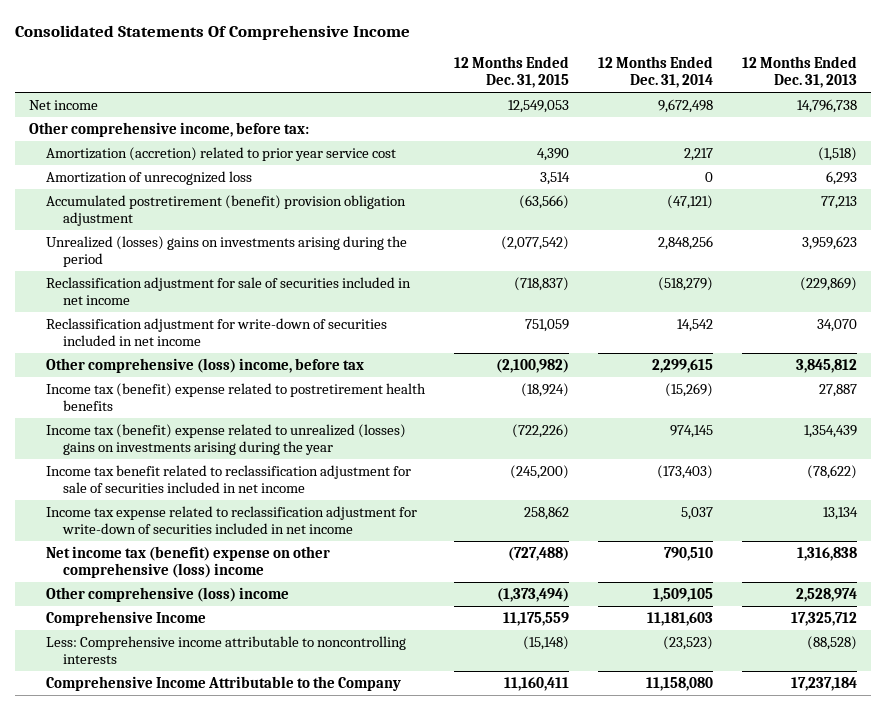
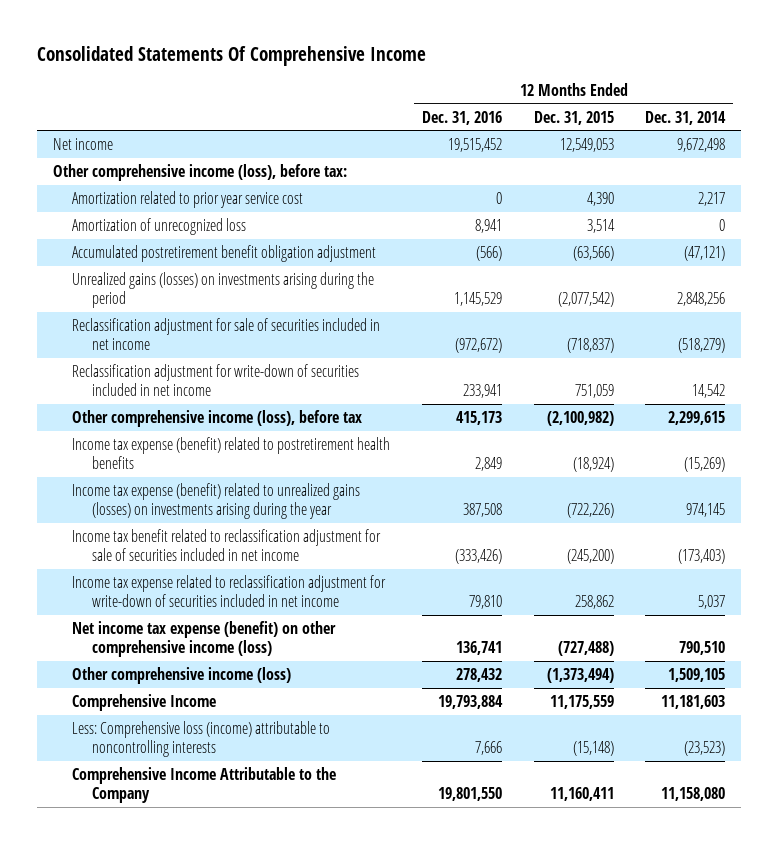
- | 12 Months Ended Dec. 31, 2015 | 12 Months Ended Dec. 31, 2014 | 12 Months Ended Dec. 31, 2013
+ | 12 Months Ended Dec. 31, 2016 | 12 Months Ended Dec. 31, 2015 | 12 Months Ended Dec. 31, 2014
- Other comprehensive income, before tax:
- Amortization (accretion) related to prior year service cost | 4,390 | 2,217 | (1,518)
+ Other comprehensive income (loss), before tax:
+ Amortization related to prior year service cost | 0 | 4,390 | 2,217
- Accumulated postretirement (benefit) provision obligation adjustment | (63,566) | (47,121) | 77,213
- Unrealized (losses) gains on investments arising during the period | (2,077,542) | 2,848,256 | 3,959,623
+ Accumulated postretirement benefit obligation adjustment | (566) | (63,566) | (47,121)
+ Unrealized gains (losses) on investments arising during the period | 1,145,529 | (2,077,542) | 2,848,256
- Other comprehensive (loss) income, before tax | (2,100,982) | 2,299,615 | 3,845,812
- Income tax (benefit) expense related to postretirement health benefits | (18,924) | (15,269) | 27,887
- Income tax (benefit) expense related to unrealized (losses) gains on investments arising during the year | (722,226) | 974,145 | 1,354,439
+ Other comprehensive income (loss), before tax | 415,173 | (2,100,982) | 2,299,615
+ Income tax expense (benefit) related to postretirement health benefits | 2,849 | (18,924) | (15,269)
+ Income tax expense (benefit) related to unrealized gains (losses) on investments arising during the year | 387,508 | (722,226) | 974,145
- Net income tax (benefit) expense on other comprehensive (loss) income | (727,488) | 790,510 | 1,316,838
- Other comprehensive (loss) income | (1,373,494) | 1,509,105 | 2,528,974
+ Net income tax expense (benefit) on other comprehensive income (loss) | 136,741 | (727,488) | 790,510
+ Other comprehensive income (loss) | 278,432 | (1,373,494) | 1,509,105
- Less: Comprehensive income attributable to noncontrolling interests | (15,148) | (23,523) | (88,528)
+ Less: Comprehensive loss (income) attributable to noncontrolling interests | 7,666 | (15,148) | (23,523)

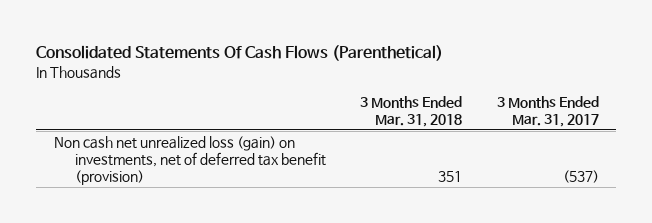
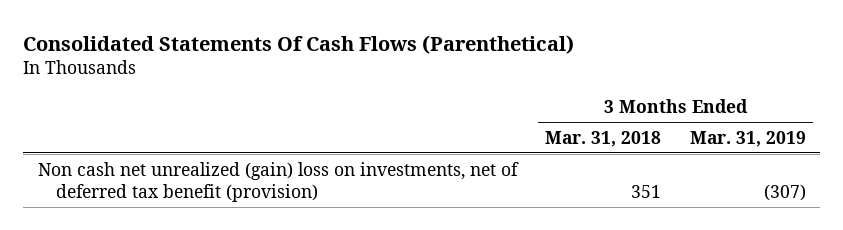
- | 3 Months Ended Mar. 31, 2018 | 3 Months Ended Mar. 31, 2017
+ | 3 Months Ended Mar. 31, 2018 | 3 Months Ended Mar. 31, 2019
- Non cash net unrealized loss (gain) on investments, net of deferred tax benefit (provision) | 351 | (537)
+ Non cash net unrealized (gain) loss on investments, net of deferred tax benefit (provision) | 351 | (307)

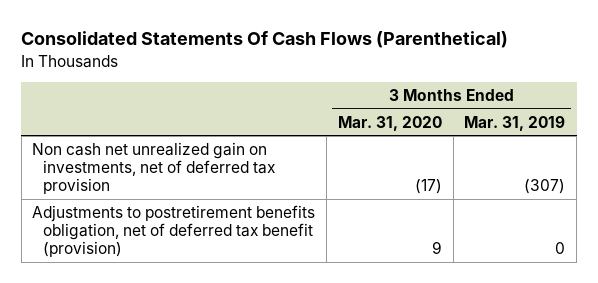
- | 3 Months Ended Mar. 31, 2018 | 3 Months Ended Mar. 31, 2019
+ | 3 Months Ended Mar. 31, 2020 | 3 Months Ended Mar. 31, 2019
- Non cash net unrealized (gain) loss on investments, net of deferred tax benefit (provision) | 351 | (307)
+ Non cash net unrealized gain on investments, net of deferred tax provision | (17) | (307)
+ Adjustments to postretirement benefits obligation, net of deferred tax benefit (provision) | 9 | 0

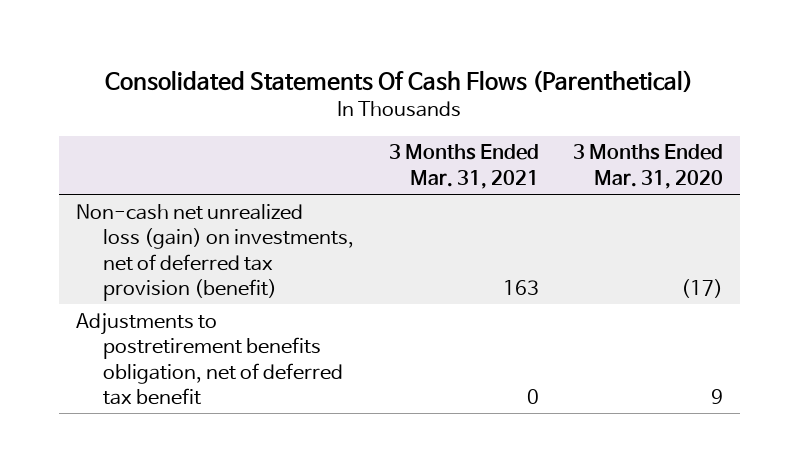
- | 3 Months Ended Mar. 31, 2020 | 3 Months Ended Mar. 31, 2019
+ | 3 Months Ended Mar. 31, 2021 | 3 Months Ended Mar. 31, 2020
- Non cash net unrealized gain on investments, net of deferred tax provision | (17) | (307)
- Adjustments to postretirement benefits obligation, net of deferred tax benefit (provision) | 9 | 0
+ Non-cash net unrealized loss (gain) on investments, net of deferred tax provision (benefit) | 163 | (17)
+ Adjustments to postretirement benefits obligation, net of deferred tax benefit | 0 | 9

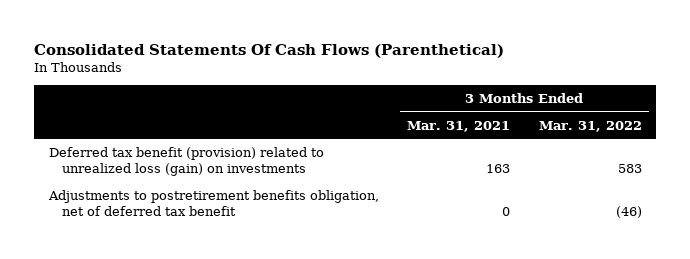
- | 3 Months Ended Mar. 31, 2021 | 3 Months Ended Mar. 31, 2020
+ | 3 Months Ended Mar. 31, 2021 | 3 Months Ended Mar. 31, 2022
- Non-cash net unrealized loss (gain) on investments, net of deferred tax provision (benefit) | 163 | (17)
+ Deferred tax benefit (provision) related to unrealized loss (gain) on investments | 163 | 583

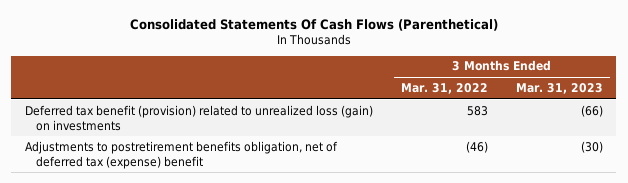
- | 3 Months Ended Mar. 31, 2021 | 3 Months Ended Mar. 31, 2022
+ | 3 Months Ended Mar. 31, 2022 | 3 Months Ended Mar. 31, 2023
- Adjustments to postretirement benefits obligation, net of deferred tax benefit | 0 | (46)
+ Adjustments to postretirement benefits obligation, net of deferred tax (expense) benefit | (46) | (30)

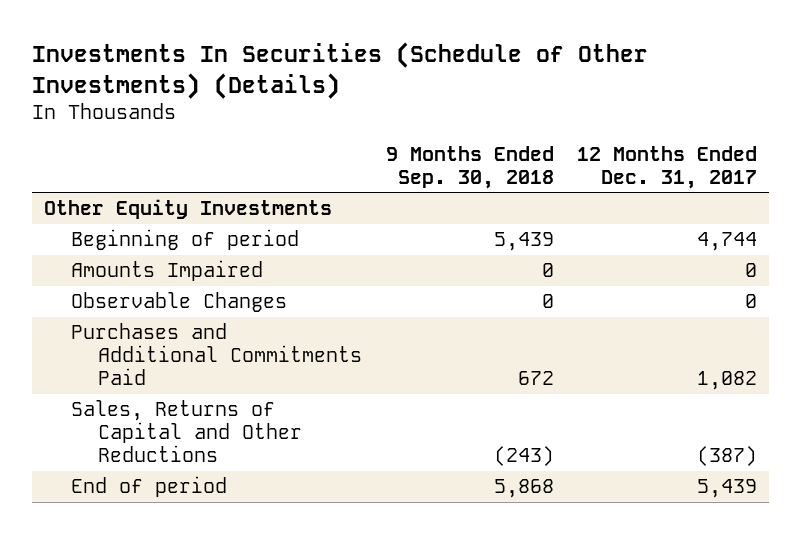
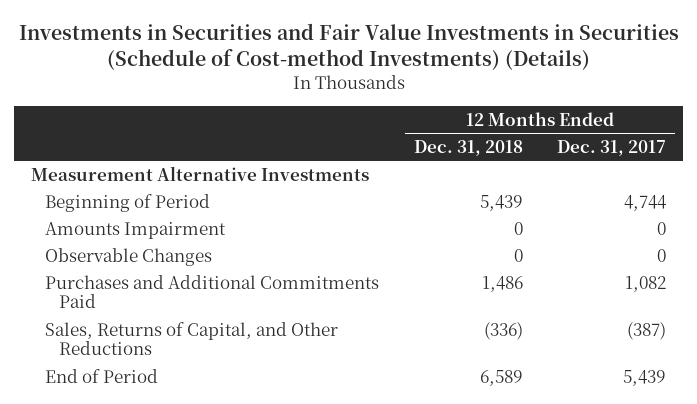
- Investments In Securities (Schedule of Other Investments) (Details)
+ Investments in Securities and Fair Value Investments in Securities (Schedule of Cost-method Investments) (Details)
- | 9 Months Ended Sep. 30, 2018 | 12 Months Ended Dec. 31, 2017
+ | 12 Months Ended Dec. 31, 2018 | 12 Months Ended Dec. 31, 2017
- Other Equity Investments
- Beginning of period | 5,439 | 4,744
- Amounts Impaired | 0 | 0
+ Measurement Alternative Investments
+ Beginning of Period | 5,439 | 4,744
+ Amounts Impairment | 0 | 0
- Sales, Returns of Capital and Other Reductions | (243) | (387)
- End of period | 5,868 | 5,439
+ Sales, Returns of Capital, and Other Reductions | (336) | (387)
+ End of Period | 6,589 | 5,439

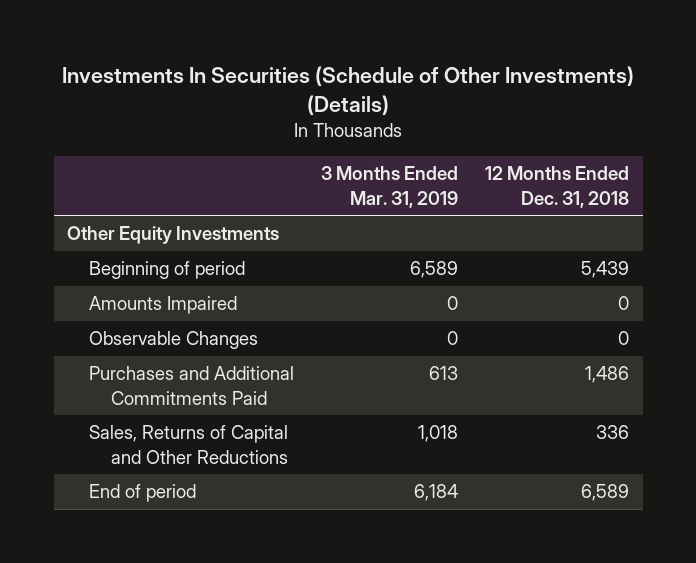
- Investments in Securities and Fair Value Investments in Securities (Schedule of Cost-method Investments) (Details)
+ Investments In Securities (Schedule of Other Investments) (Details)
- | 12 Months Ended Dec. 31, 2018 | 12 Months Ended Dec. 31, 2017
+ | 3 Months Ended Mar. 31, 2019 | 12 Months Ended Dec. 31, 2018
- Measurement Alternative Investments
- Beginning of Period | 5,439 | 4,744
- Amounts Impairment | 0 | 0
+ Other Equity Investments
+ Beginning of period | 6,589 | 5,439
+ Amounts Impaired | 0 | 0
- Sales, Returns of Capital, and Other Reductions | (336) | (387)
- End of Period | 6,589 | 5,439
+ Sales, Returns of Capital and Other Reductions | 1,018 | 336
+ End of period | 6,184 | 6,589

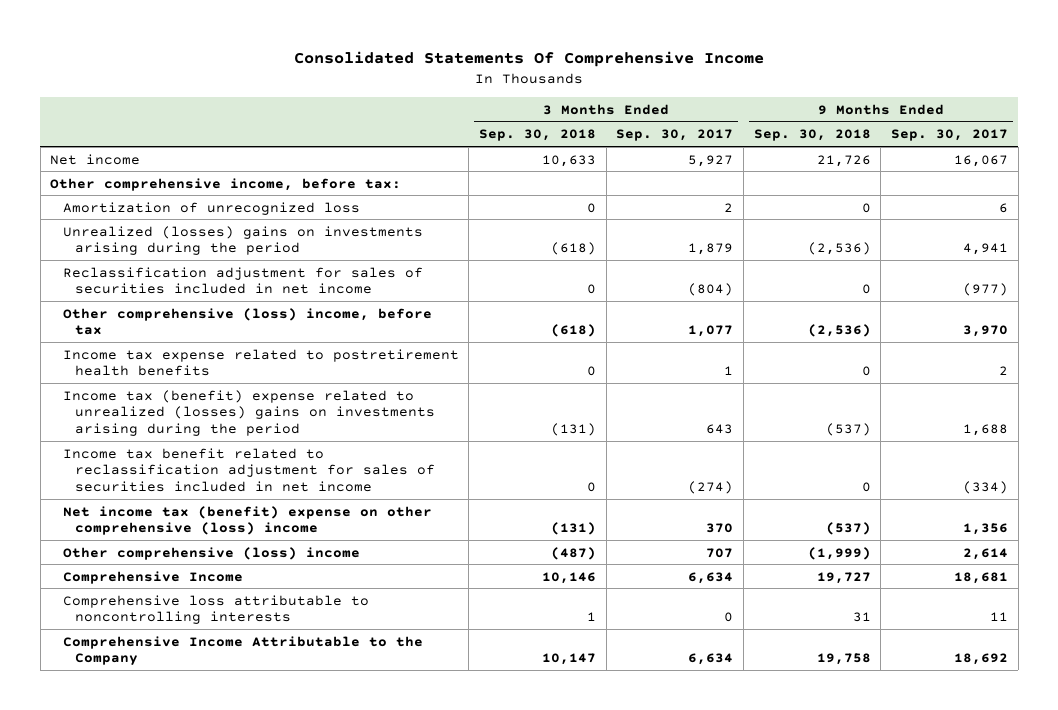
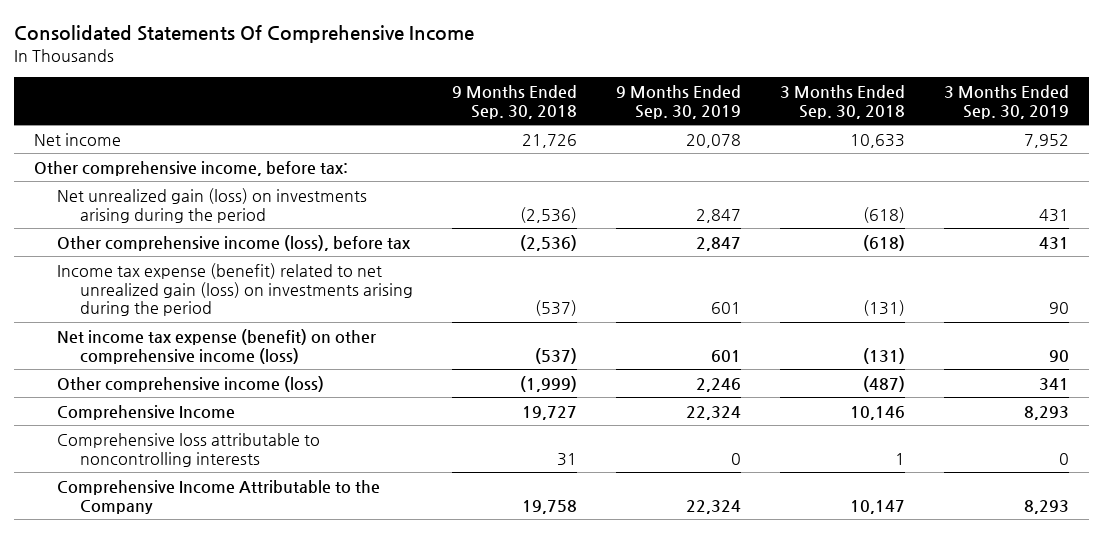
- | 3 Months Ended Sep. 30, 2018 | 3 Months Ended Sep. 30, 2017 | 9 Months Ended Sep. 30, 2018 | 9 Months Ended Sep. 30, 2017
+ | 9 Months Ended Sep. 30, 2018 | 9 Months Ended Sep. 30, 2019 | 3 Months Ended Sep. 30, 2018 | 3 Months Ended Sep. 30, 2019
- Amortization of unrecognized loss | 0 | 2 | 0 | 6
- Unrealized (losses) gains on investments arising during the period | (618) | 1,879 | (2,536) | 4,941
- Reclassification adjustment for sales of securities included in net income | 0 | (804) | 0 | (977)
- Other comprehensive (loss) income, before tax | (618) | 1,077 | (2,536) | 3,970
- Income tax expense related to postretirement health benefits | 0 | 1 | 0 | 2
- Income tax (benefit) expense related to unrealized (losses) gains on investments arising during the period | (131) | 643 | (537) | 1,688
- Income tax benefit related to reclassification adjustment for sales of securities included in net income | 0 | (274) | 0 | (334)
- Net income tax (benefit) expense on other comprehensive (loss) income | (131) | 370 | (537) | 1,356
- Other comprehensive (loss) income | (487) | 707 | (1,999) | 2,614
+ Net unrealized gain (loss) on investments arising during the period | (2,536) | 2,847 | (618) | 431
+ Other comprehensive income (loss), before tax | (2,536) | 2,847 | (618) | 431
+ Income tax expense (benefit) related to net unrealized gain (loss) on investments arising during the period | (537) | 601 | (131) | 90
+ Net income tax expense (benefit) on other comprehensive income (loss) | (537) | 601 | (131) | 90
+ Other comprehensive income (loss) | (1,999) | 2,246 | (487) | 341

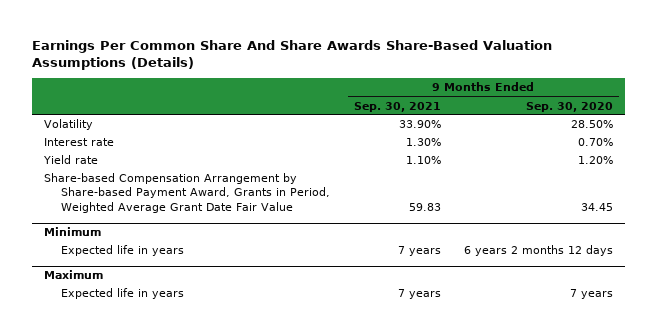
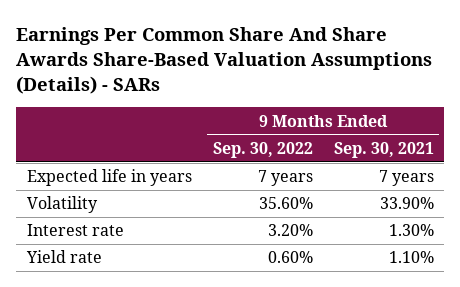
- Earnings Per Common Share And Share Awards Share-Based Valuation Assumptions (Details)
+ Earnings Per Common Share And Share Awards Share-Based Valuation Assumptions (Details) - SARs
- | 9 Months Ended Sep. 30, 2021 | 9 Months Ended Sep. 30, 2020
+ | 9 Months Ended Sep. 30, 2022 | 9 Months Ended Sep. 30, 2021
+ Expected life in years | 7 years | 7 years
- Share-based Compensation Arrangement by Share-based Payment Award, Grants in Period, Weighted Average Grant Date Fair Value | 59.83 | 34.45
- Minimum
- Expected life in years | 7 years | 6 years 2 months 12 days
- Maximum
- Expected life in years | 7 years | 7 years

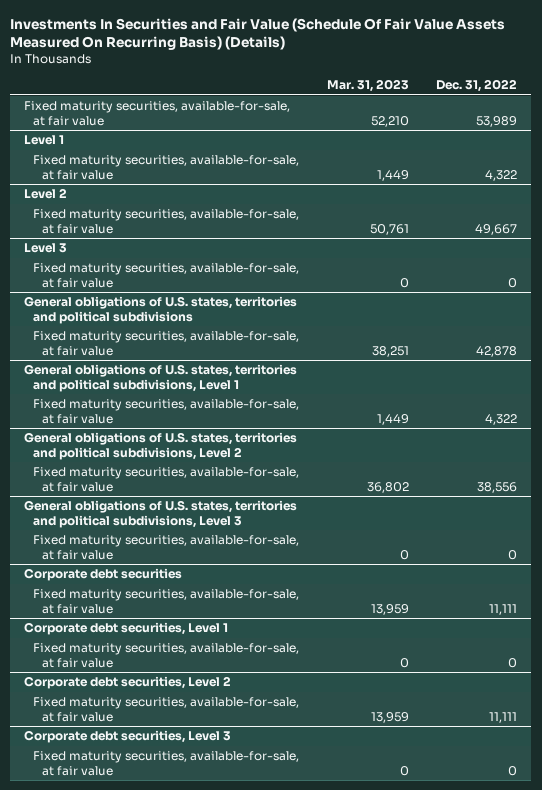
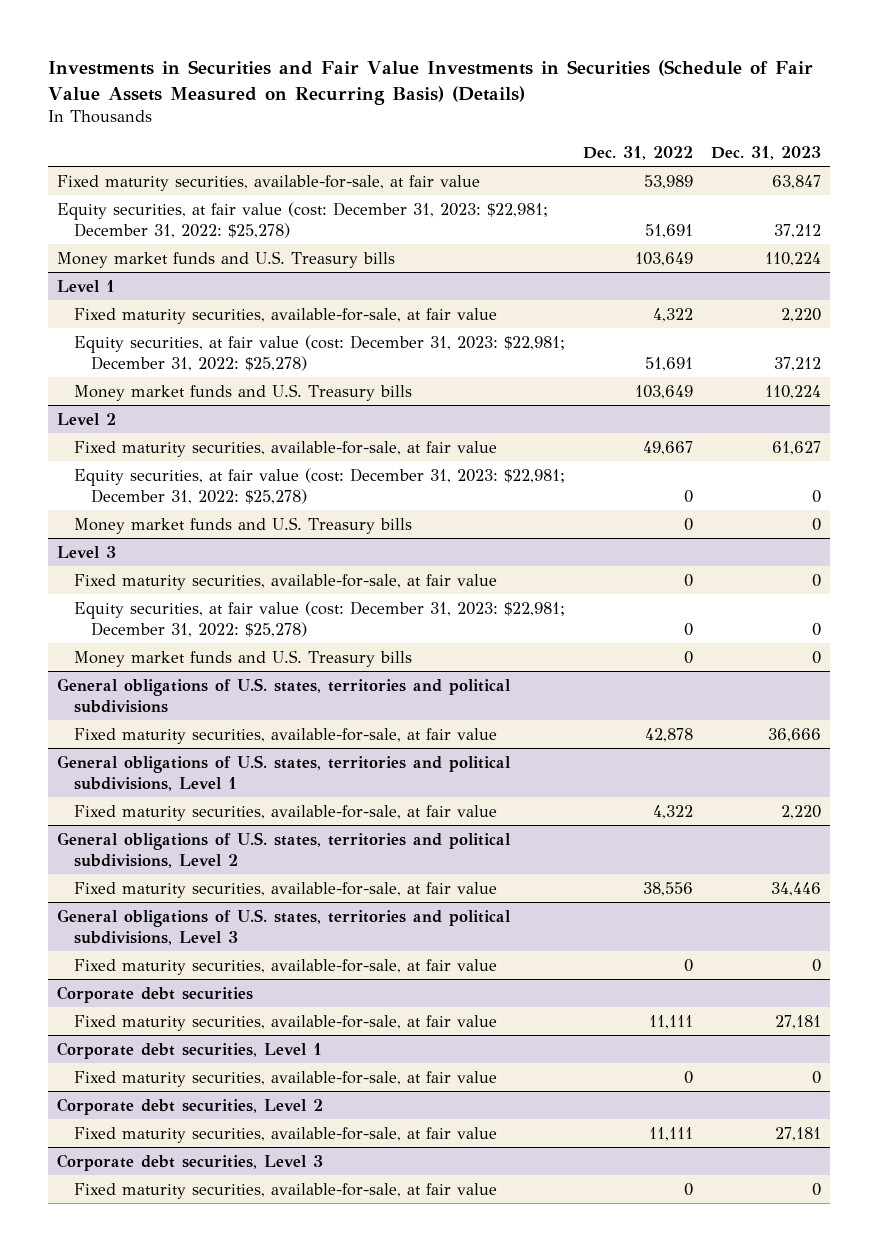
- Investments In Securities and Fair Value (Schedule Of Fair Value Assets Measured On Recurring Basis) (Details)
+ Investments in Securities and Fair Value Investments in Securities (Schedule of Fair Value Assets Measured on Recurring Basis) (Details)
- | Mar. 31, 2023 | Dec. 31, 2022
+ | Dec. 31, 2022 | Dec. 31, 2023
+ Equity securities, at fair value (cost: December 31, 2023: $22,981; December 31, 2022: $25,278) | 51,691 | 37,212
+ Money market funds and U.S. Treasury bills | 103,649 | 110,224
@ Level 1
+ Equity securities, at fair value (cost: December 31, 2023: $22,981; December 31, 2022: $25,278) | 51,691 | 37,212
+ Money market funds and U.S. Treasury bills | 103,649 | 110,224
@ Level 2
+ Equity securities, at fair value (cost: December 31, 2023: $22,981; December 31, 2022: $25,278) | 0 | 0
+ Money market funds and U.S. Treasury bills | 0 | 0
@ Level 3
+ Equity securities, at fair value (cost: December 31, 2023: $22,981; December 31, 2022: $25,278) | 0 | 0
+ Money market funds and U.S. Treasury bills | 0 | 0

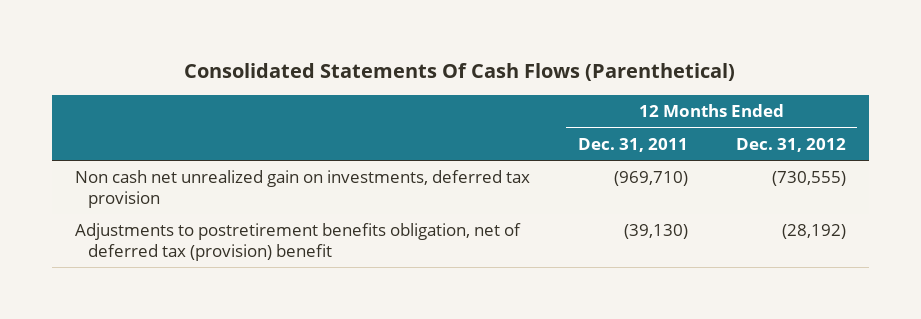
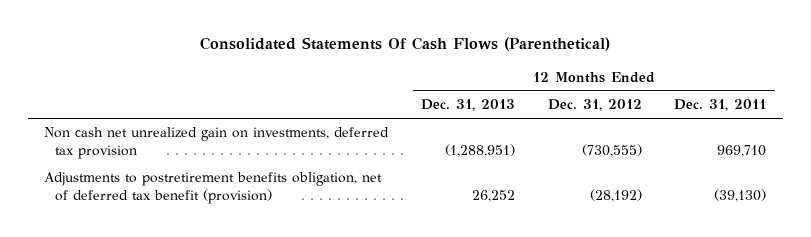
- | 12 Months Ended Dec. 31, 2011 | 12 Months Ended Dec. 31, 2012
+ | 12 Months Ended Dec. 31, 2013 | 12 Months Ended Dec. 31, 2012 | 12 Months Ended Dec. 31, 2011
- Non cash net unrealized gain on investments, deferred tax provision | (969,710) | (730,555)
- Adjustments to postretirement benefits obligation, net of deferred tax (provision) benefit | (39,130) | (28,192)
+ Non cash net unrealized gain on investments, deferred tax provision | (1,288,951) | (730,555) | 969,710
+ Adjustments to postretirement benefits obligation, net of deferred tax benefit (provision) | 26,252 | (28,192) | (39,130)

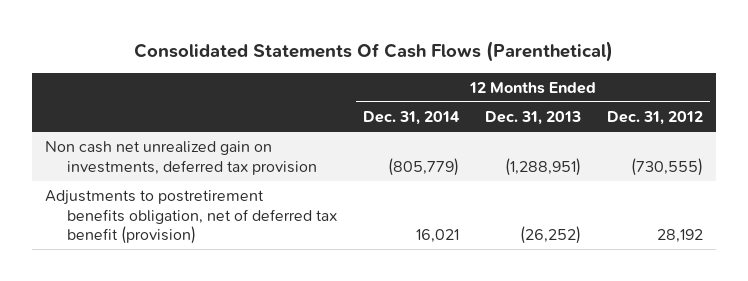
- | 12 Months Ended Dec. 31, 2013 | 12 Months Ended Dec. 31, 2012 | 12 Months Ended Dec. 31, 2011
+ | 12 Months Ended Dec. 31, 2014 | 12 Months Ended Dec. 31, 2013 | 12 Months Ended Dec. 31, 2012
- Adjustments to postretirement benefits obligation, net of deferred tax benefit (provision) | 26,252 | (28,192) | (39,130)
+ Adjustments to postretirement benefits obligation, net of deferred tax benefit (provision) | 16,021 | (26,252) | 28,192

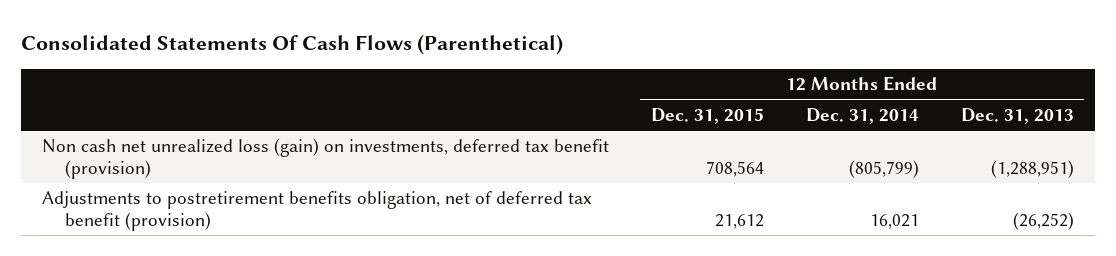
- | 12 Months Ended Dec. 31, 2014 | 12 Months Ended Dec. 31, 2013 | 12 Months Ended Dec. 31, 2012
+ | 12 Months Ended Dec. 31, 2015 | 12 Months Ended Dec. 31, 2014 | 12 Months Ended Dec. 31, 2013
- Non cash net unrealized gain on investments, deferred tax provision | (805,779) | (1,288,951) | (730,555)
+ Non cash net unrealized loss (gain) on investments, deferred tax benefit (provision) | 708,564 | (805,799) | (1,288,951)

